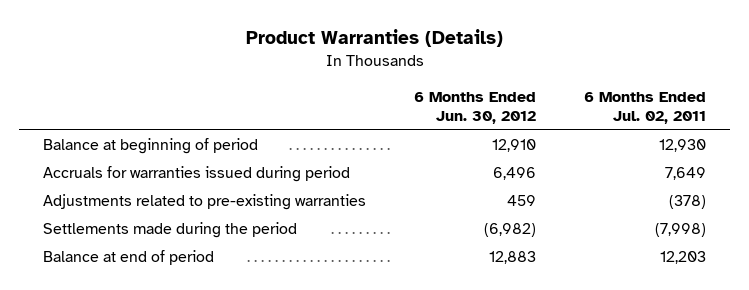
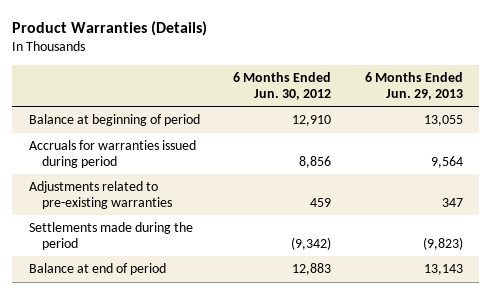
- | 6 Months Ended Jun. 30, 2012 | 6 Months Ended Jul. 02, 2011
+ | 6 Months Ended Jun. 30, 2012 | 6 Months Ended Jun. 29, 2013
- Accruals for warranties issued during period | 6,496 | 7,649
+ Accruals for warranties issued during period | 8,856 | 9,564
- Settlements made during the period | (6,982) | (7,998)
+ Settlements made during the period | (9,342) | (9,823)

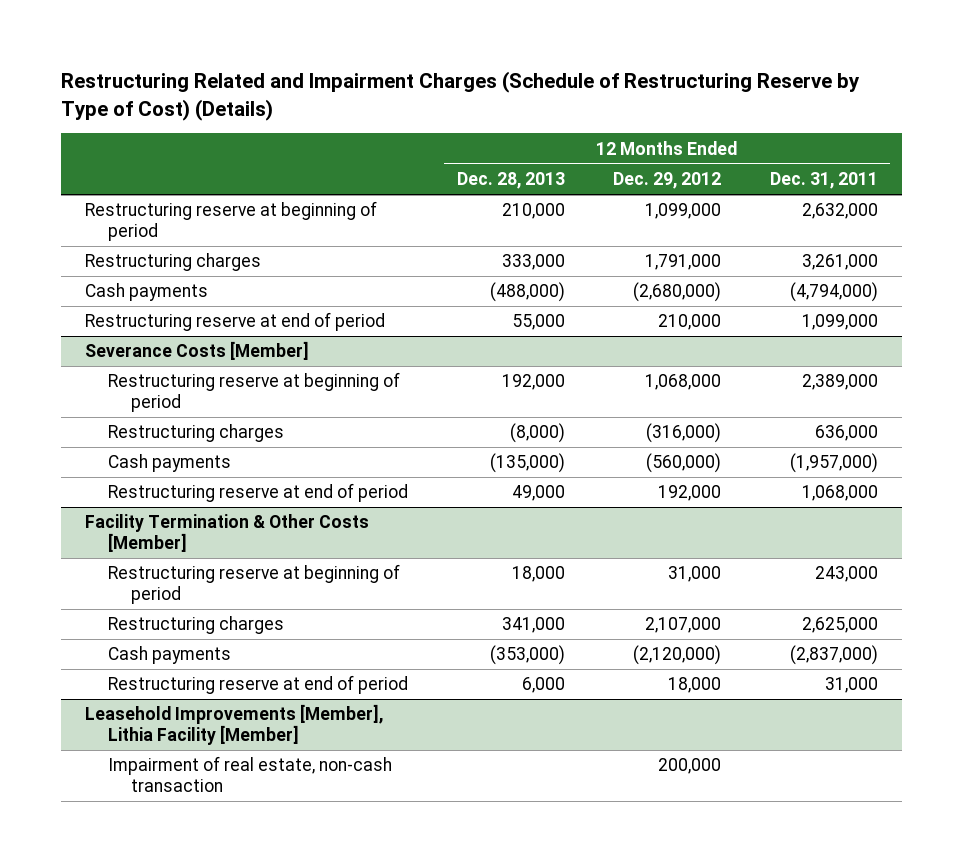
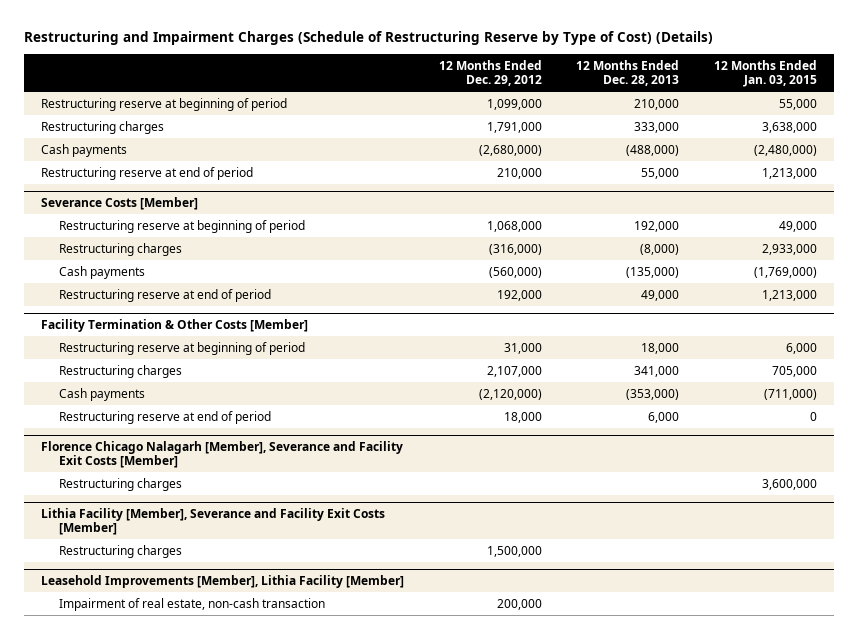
- Restructuring Related and Impairment Charges (Schedule of Restructuring Reserve by Type of Cost) (Details)
+ Restructuring and Impairment Charges (Schedule of Restructuring Reserve by Type of Cost) (Details)
- | 12 Months Ended Dec. 28, 2013 | 12 Months Ended Dec. 29, 2012 | 12 Months Ended Dec. 31, 2011
+ | 12 Months Ended Dec. 29, 2012 | 12 Months Ended Dec. 28, 2013 | 12 Months Ended Jan. 03, 2015
+ Florence Chicago Nalagarh [Member], Severance and Facility Exit Costs [Member]
+ Restructuring charges | | | 3,600,000
+ Lithia Facility [Member], Severance and Facility Exit Costs [Member]
+ Restructuring charges | 1,500,000 | |

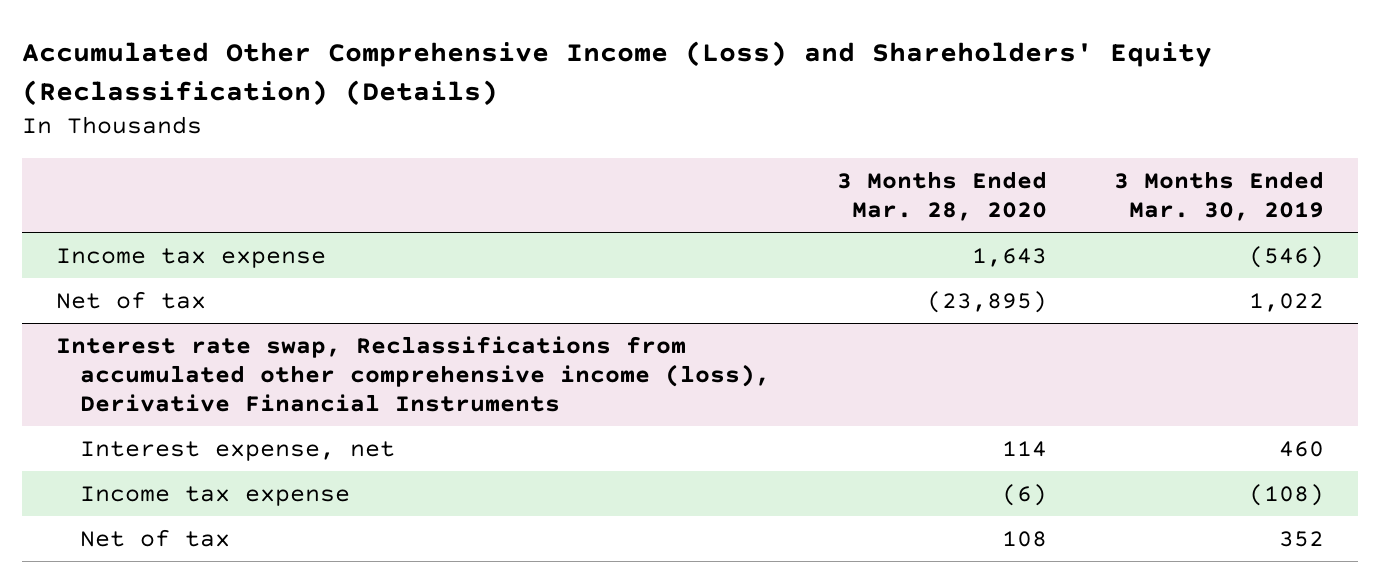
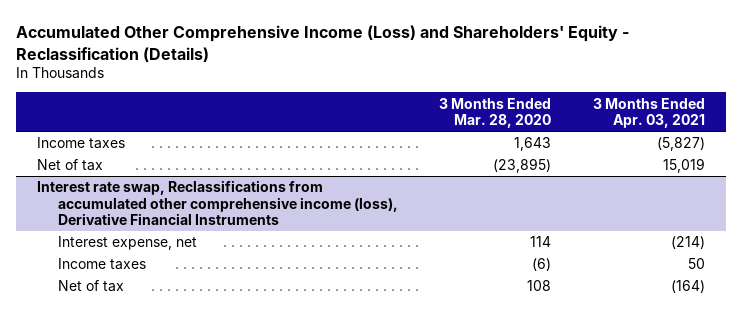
- Accumulated Other Comprehensive Income (Loss) and Shareholders' Equity (Reclassification) (Details)
+ Accumulated Other Comprehensive Income (Loss) and Shareholders' Equity - Reclassification (Details)
- | 3 Months Ended Mar. 28, 2020 | 3 Months Ended Mar. 30, 2019
+ | 3 Months Ended Mar. 28, 2020 | 3 Months Ended Apr. 03, 2021
- Income tax expense | 1,643 | (546)
+ Income taxes | 1,643 | (5,827)
@ Interest rate swap, Reclassifications from accumulated other comprehensive income (loss), Derivative Financial Instruments
- Income tax expense | (6) | (108)
+ Income taxes | (6) | 50

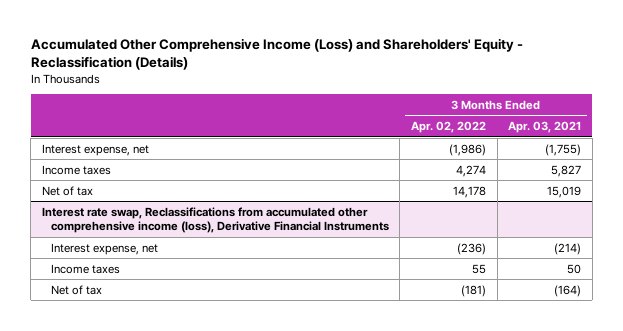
- | 3 Months Ended Mar. 28, 2020 | 3 Months Ended Apr. 03, 2021
+ | 3 Months Ended Apr. 02, 2022 | 3 Months Ended Apr. 03, 2021
- Income taxes | 1,643 | (5,827)
+ Interest expense, net | (1,986) | (1,755)
+ Income taxes | 4,274 | 5,827

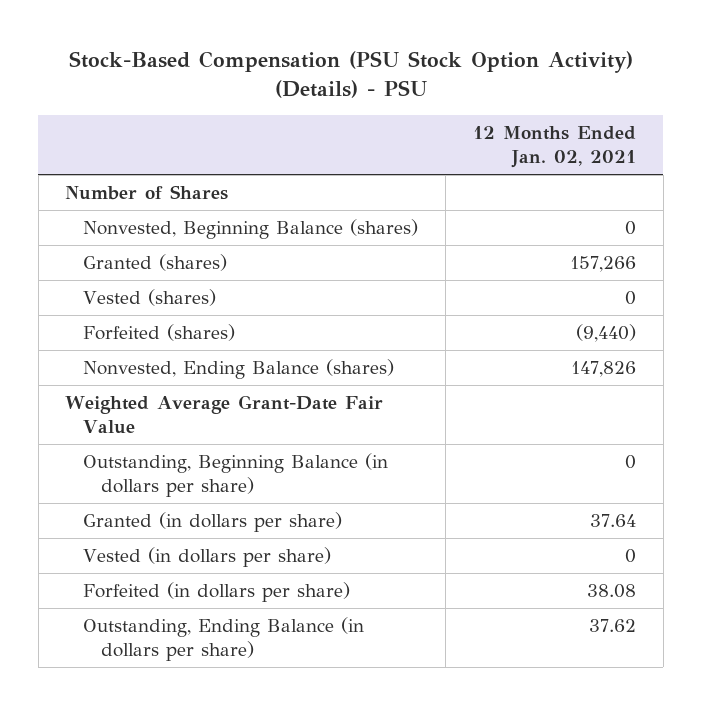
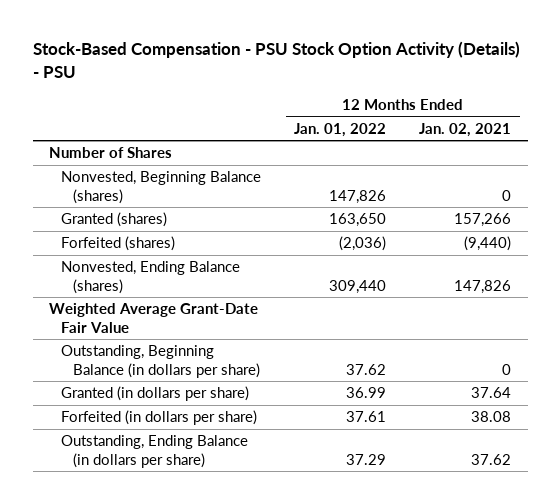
- Stock-Based Compensation (PSU Stock Option Activity) (Details) - PSU
+ Stock-Based Compensation - PSU Stock Option Activity (Details) - PSU
- | 12 Months Ended Jan. 02, 2021
+ | 12 Months Ended Jan. 01, 2022 | 12 Months Ended Jan. 02, 2021
- Vested (shares) | 0
- Vested (in dollars per share) | 0

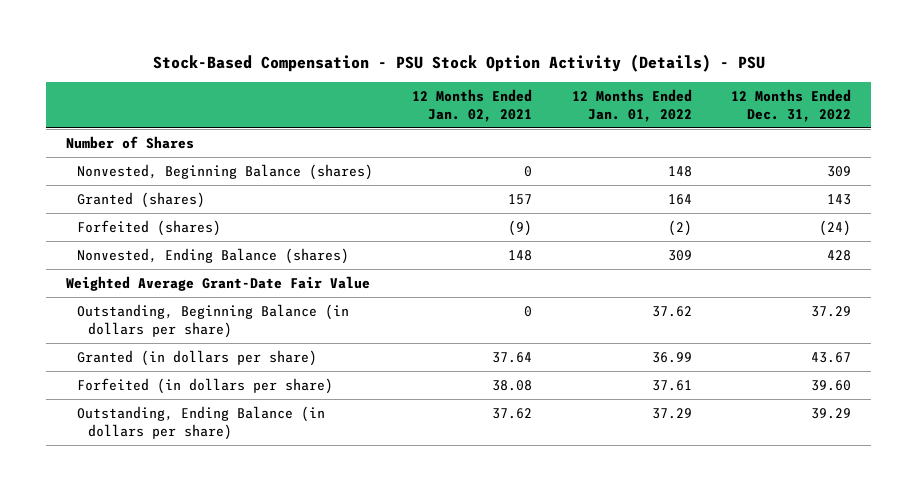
- | 12 Months Ended Jan. 01, 2022 | 12 Months Ended Jan. 02, 2021
+ | 12 Months Ended Jan. 02, 2021 | 12 Months Ended Jan. 01, 2022 | 12 Months Ended Dec. 31, 2022
- Nonvested, Beginning Balance (shares) | 147,826 | 0
- Granted (shares) | 163,650 | 157,266
- Forfeited (shares) | (2,036) | (9,440)
- Nonvested, Ending Balance (shares) | 309,440 | 147,826
+ Nonvested, Beginning Balance (shares) | 0 | 148 | 309
+ Granted (shares) | 157 | 164 | 143
+ Forfeited (shares) | (9) | (2) | (24)
+ Nonvested, Ending Balance (shares) | 148 | 309 | 428

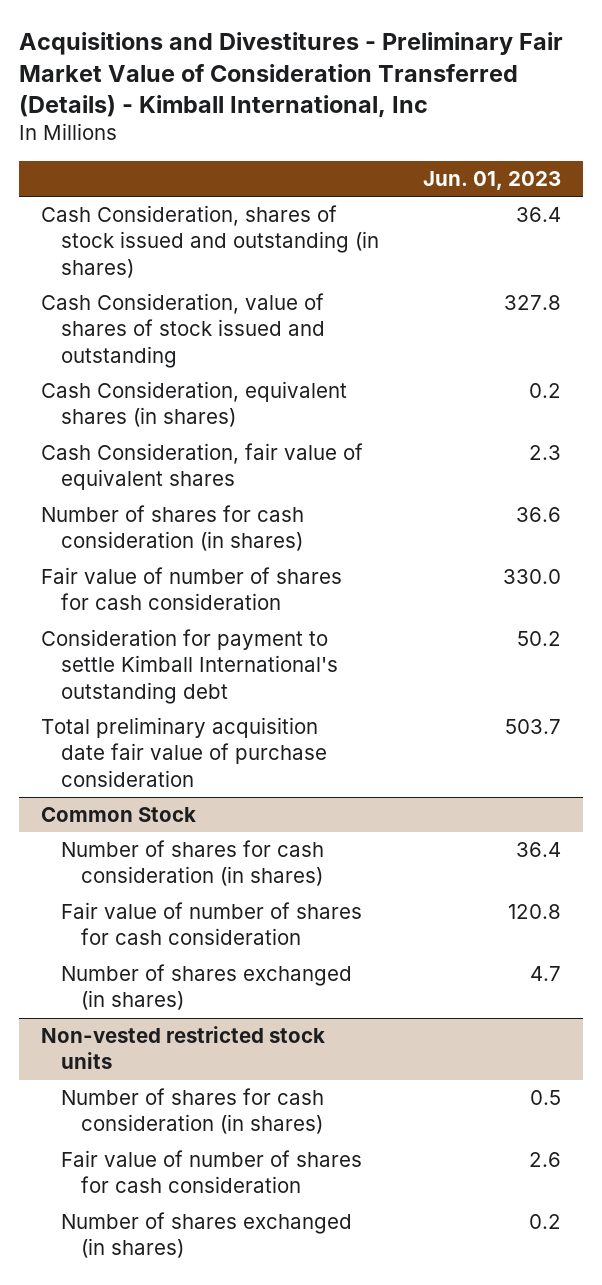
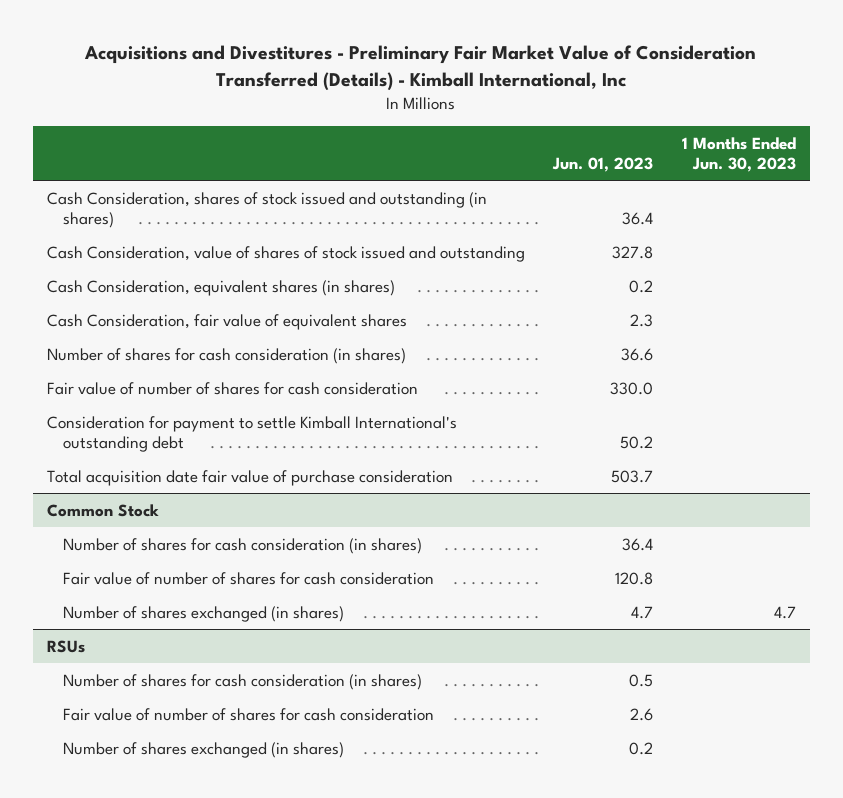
- | Jun. 01, 2023
+ | Jun. 01, 2023 | 1 Months Ended Jun. 30, 2023
- Total preliminary acquisition date fair value of purchase consideration | 503.7
+ Total acquisition date fair value of purchase consideration | 503.7 |
- Non-vested restricted stock units
+ RSUs

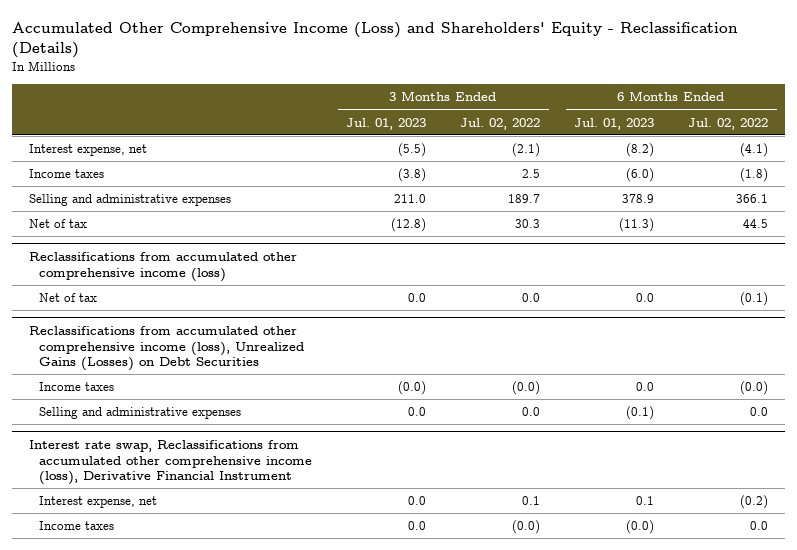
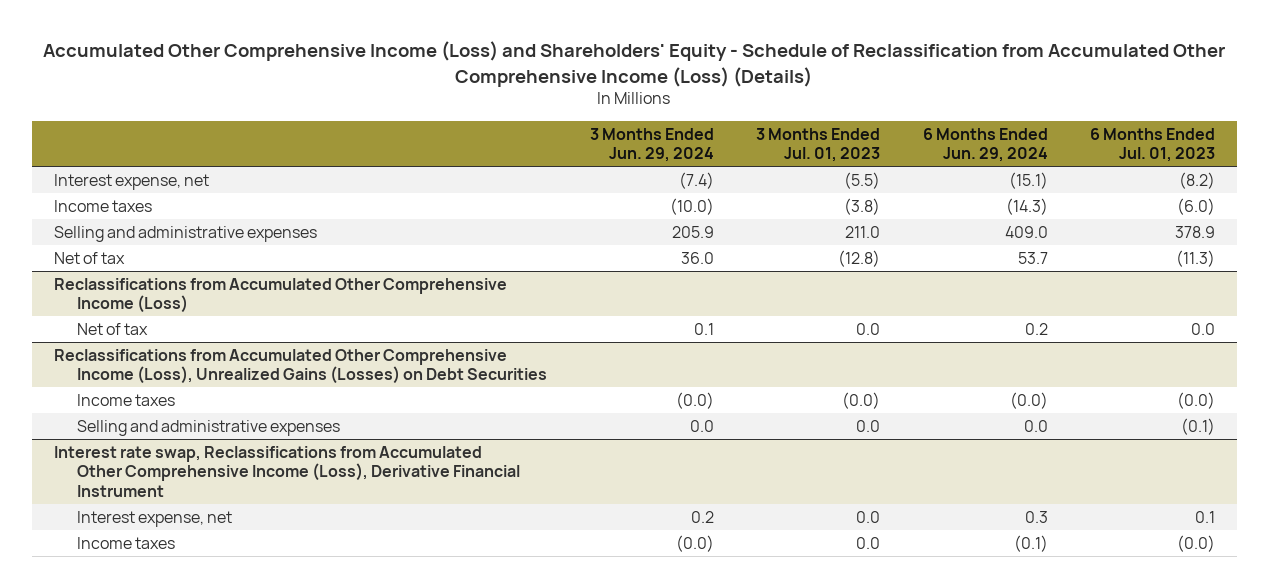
- Accumulated Other Comprehensive Income (Loss) and Shareholders' Equity - Reclassification (Details)
+ Accumulated Other Comprehensive Income (Loss) and Shareholders' Equity - Schedule of Reclassification from Accumulated Other Comprehensive Income (Loss) (Details)
- | 3 Months Ended Jul. 01, 2023 | 3 Months Ended Jul. 02, 2022 | 6 Months Ended Jul. 01, 2023 | 6 Months Ended Jul. 02, 2022
+ | 3 Months Ended Jun. 29, 2024 | 3 Months Ended Jul. 01, 2023 | 6 Months Ended Jun. 29, 2024 | 6 Months Ended Jul. 01, 2023
- Reclassifications from accumulated other comprehensive income (loss)
+ Reclassifications from Accumulated Other Comprehensive Income (Loss)
- Reclassifications from accumulated other comprehensive income (loss), Unrealized Gains (Losses) on Debt Securities
- Income taxes | (0.0) | (0.0) | 0.0 | (0.0)
+ Reclassifications from Accumulated Other Comprehensive Income (Loss), Unrealized Gains (Losses) on Debt Securities
+ Income taxes | (0.0) | (0.0) | (0.0) | (0.0)
- Interest rate swap, Reclassifications from accumulated other comprehensive income (loss), Derivative Financial Instrument
+ Interest rate swap, Reclassifications from Accumulated Other Comprehensive Income (Loss), Derivative Financial Instrument

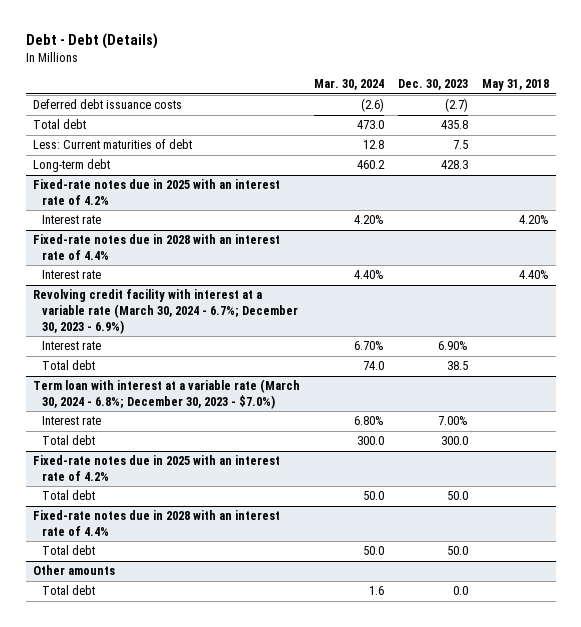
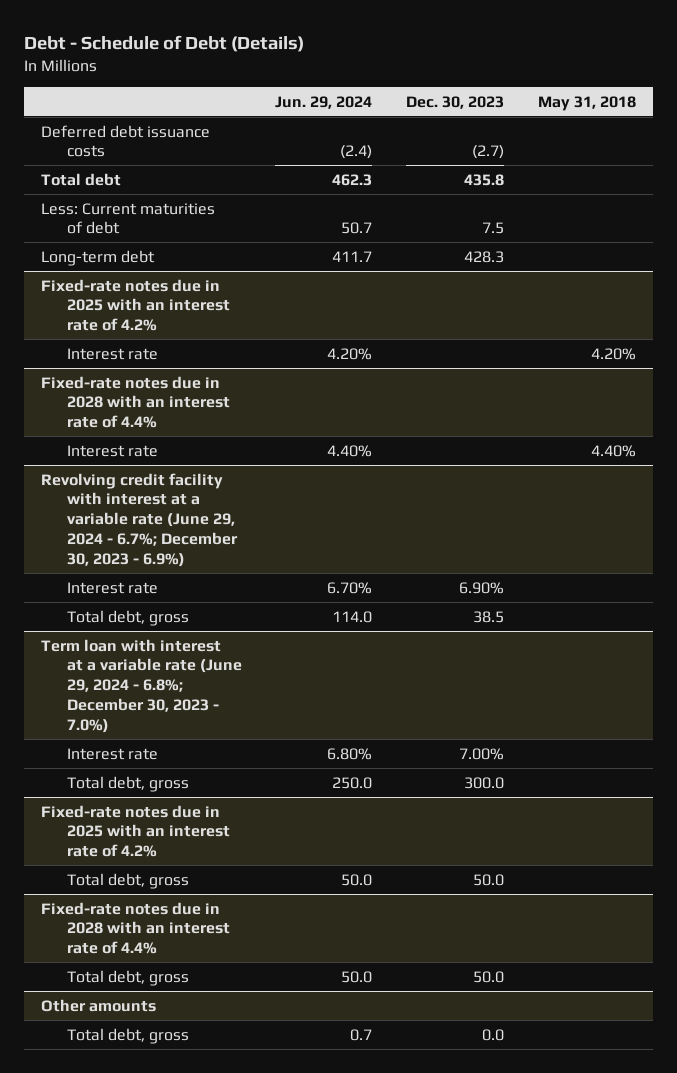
- Debt - Debt (Details)
+ Debt - Schedule of Debt (Details)
- | Mar. 30, 2024 | Dec. 30, 2023 | May 31, 2018
+ | Jun. 29, 2024 | Dec. 30, 2023 | May 31, 2018
- Revolving credit facility with interest at a variable rate (March 30, 2024 - 6.7%; December 30, 2023 - 6.9%)
+ Revolving credit facility with interest at a variable rate (June 29, 2024 - 6.7%; December 30, 2023 - 6.9%)
- Total debt | 74.0 | 38.5 |
- Term loan with interest at a variable rate (March 30, 2024 - 6.8%; December 30, 2023 - $7.0%)
+ Total debt, gross | 114.0 | 38.5 |
+ Term loan with interest at a variable rate (June 29, 2024 - 6.8%; December 30, 2023 - 7.0%)
- Total debt | 300.0 | 300.0 |
+ Total debt, gross | 250.0 | 300.0 |
@ Fixed-rate notes due in 2025 with an interest rate of 4.2%
- Total debt | 50.0 | 50.0 |
+ Total debt, gross | 50.0 | 50.0 |
@ Fixed-rate notes due in 2028 with an interest rate of 4.4%
- Total debt | 50.0 | 50.0 |
+ Total debt, gross | 50.0 | 50.0 |
@ Other amounts
- Total debt | 1.6 | 0.0 |
+ Total debt, gross | 0.7 | 0.0 |

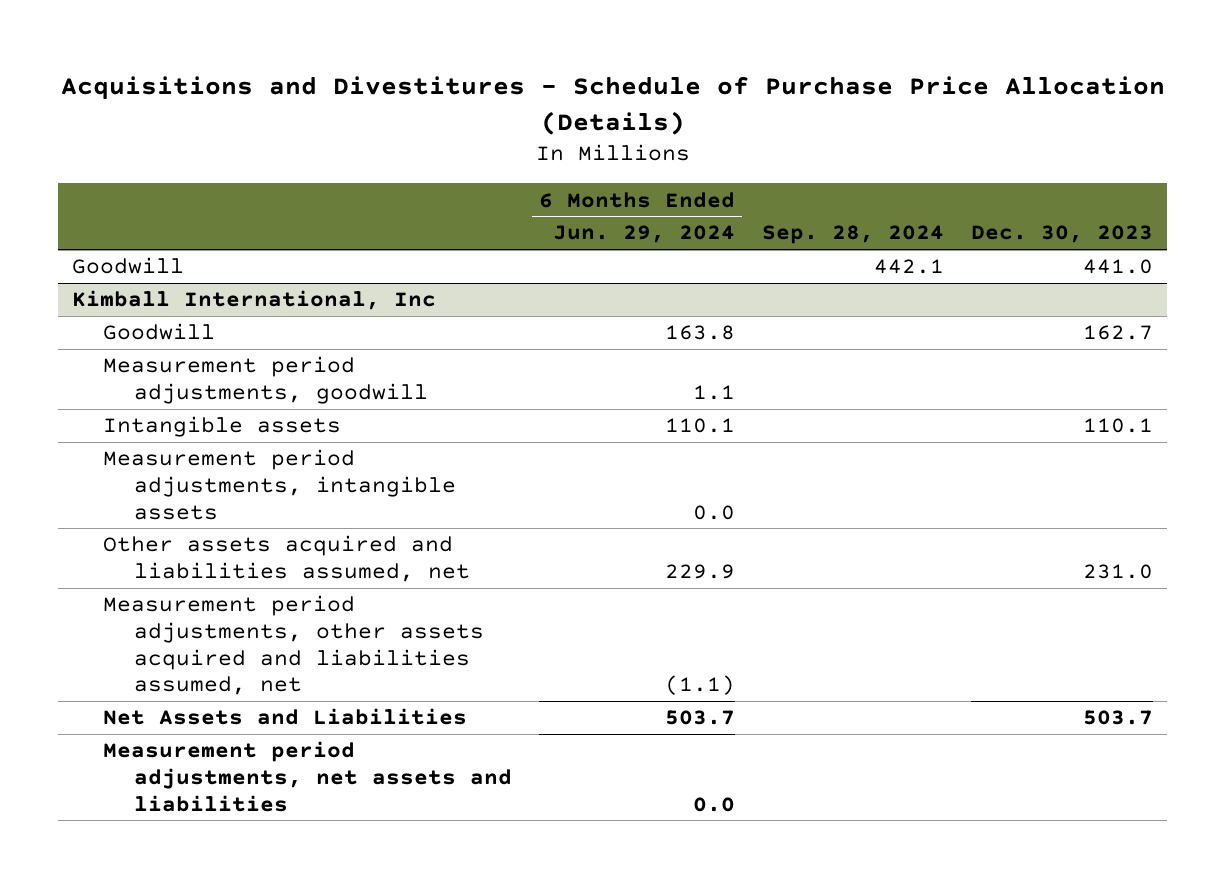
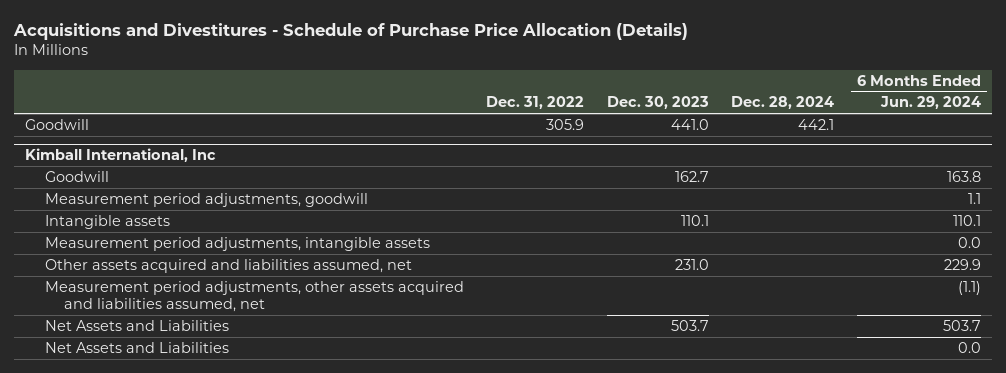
- | 6 Months Ended Jun. 29, 2024 | Sep. 28, 2024 | Dec. 30, 2023
+ | Dec. 31, 2022 | Dec. 30, 2023 | Dec. 28, 2024 | 6 Months Ended Jun. 29, 2024
@ Kimball International, Inc
- Measurement period adjustments, net assets and liabilities | 0.0 | |
+ Net Assets and Liabilities | | | | 0.0

